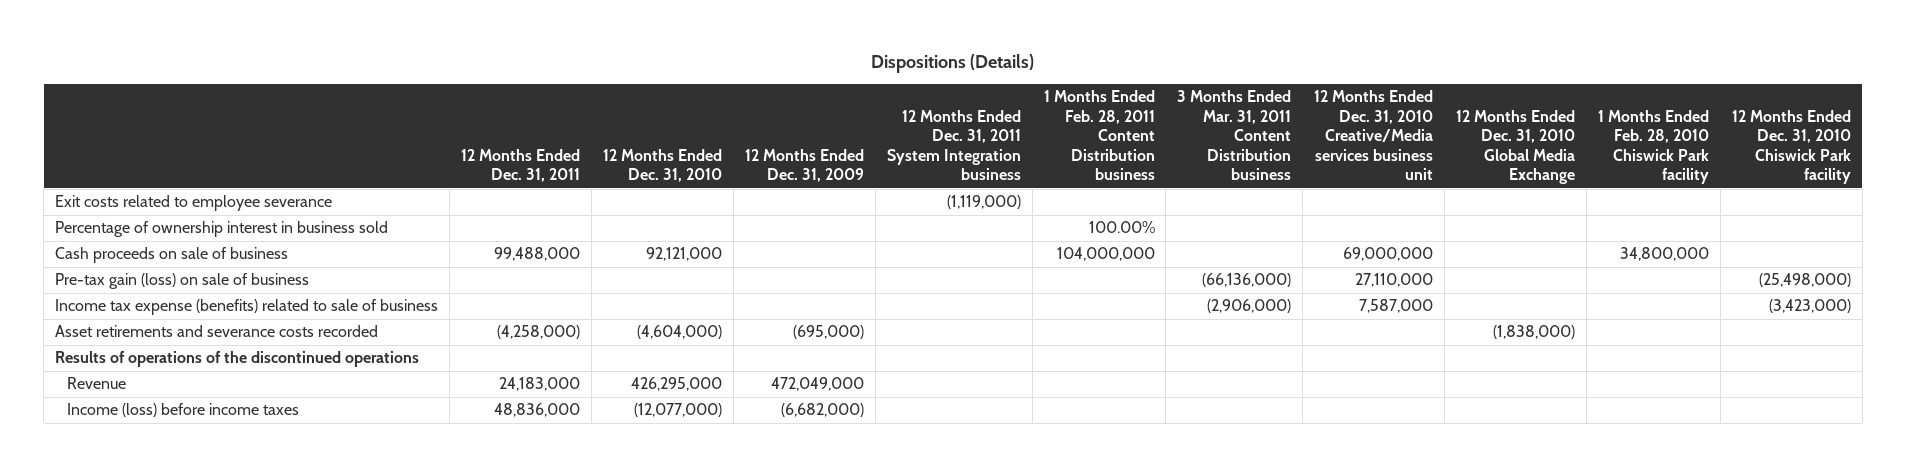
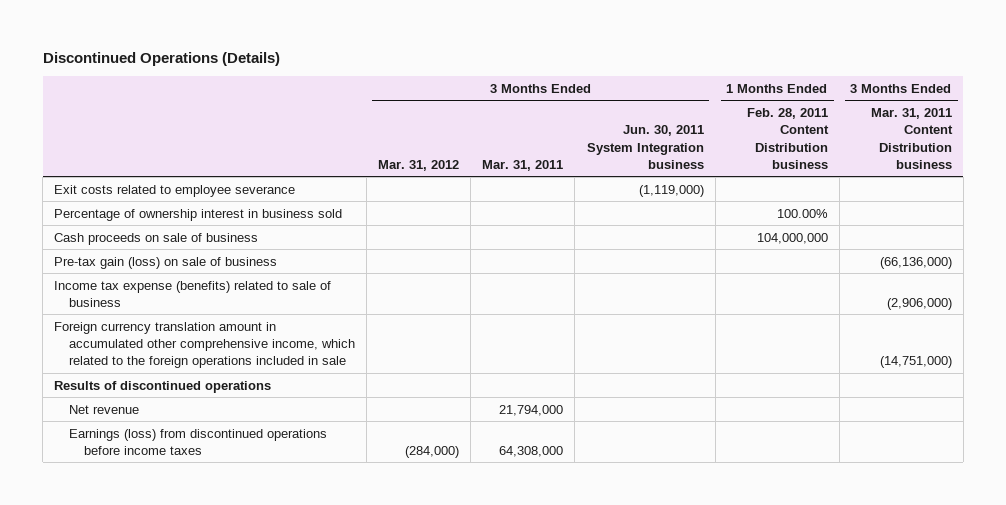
- Dispositions (Details)
+ Discontinued Operations (Details)
- | 12 Months Ended Dec. 31, 2011 | 12 Months Ended Dec. 31, 2010 | 12 Months Ended Dec. 31, 2009 | 12 Months Ended Dec. 31, 2011 System Integration business | 1 Months Ended Feb. 28, 2011 Content Distribution business | 3 Months Ended Mar. 31, 2011 Content Distribution business | 12 Months Ended Dec. 31, 2010 Creative/Media services business unit | 12 Months Ended Dec. 31, 2010 Global Media Exchange | 1 Months Ended Feb. 28, 2010 Chiswick Park facility | 12 Months Ended Dec. 31, 2010 Chiswick Park facility
+ | 3 Months Ended Mar. 31, 2012 | 3 Months Ended Mar. 31, 2011 | 3 Months Ended Jun. 30, 2011 System Integration business | 1 Months Ended Feb. 28, 2011 Content Distribution business | 3 Months Ended Mar. 31, 2011 Content Distribution business
- Asset retirements and severance costs recorded | (4,258,000) | (4,604,000) | (695,000) | | | | | (1,838,000) | |
- Results of operations of the discontinued operations
- Revenue | 24,183,000 | 426,295,000 | 472,049,000 | | | | | | |
- Income (loss) before income taxes | 48,836,000 | (12,077,000) | (6,682,000) | | | | | | |
+ Foreign currency translation amount in accumulated other comprehensive income, which related to the foreign operations included in sale | | | | | (14,751,000)
+ Results of discontinued operations
+ Net revenue | | 21,794,000 | | |
+ Earnings (loss) from discontinued operations before income taxes | (284,000) | 64,308,000 | | |

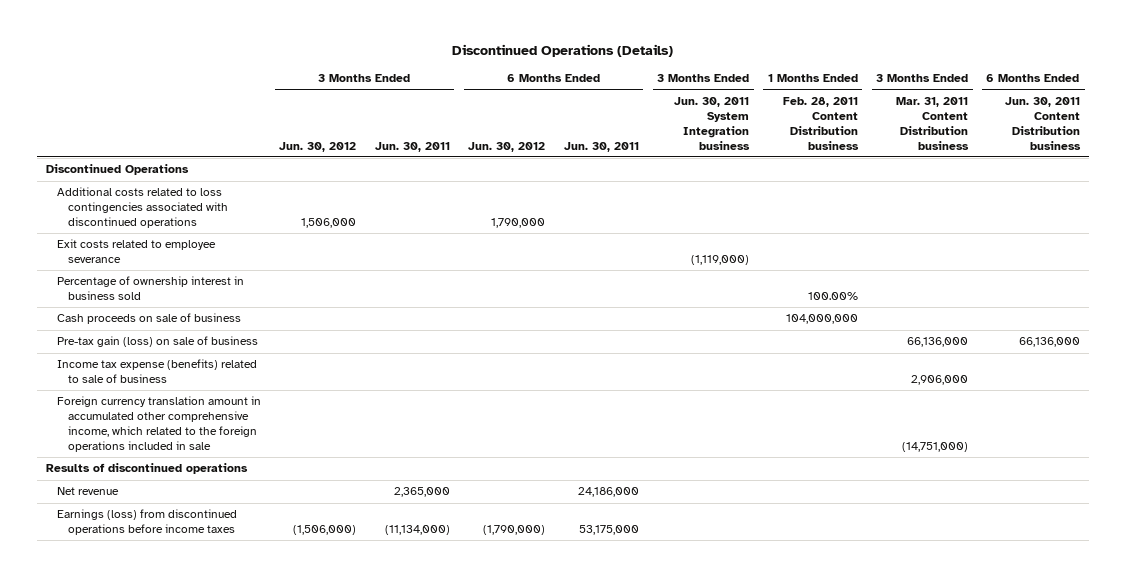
- | 3 Months Ended Mar. 31, 2012 | 3 Months Ended Mar. 31, 2011 | 3 Months Ended Jun. 30, 2011 System Integration business | 1 Months Ended Feb. 28, 2011 Content Distribution business | 3 Months Ended Mar. 31, 2011 Content Distribution business
+ | 3 Months Ended Jun. 30, 2012 | 3 Months Ended Jun. 30, 2011 | 6 Months Ended Jun. 30, 2012 | 6 Months Ended Jun. 30, 2011 | 3 Months Ended Jun. 30, 2011 System Integration business | 1 Months Ended Feb. 28, 2011 Content Distribution business | 3 Months Ended Mar. 31, 2011 Content Distribution business | 6 Months Ended Jun. 30, 2011 Content Distribution business
+ Discontinued Operations
+ Additional costs related to loss contingencies associated with discontinued operations | 1,506,000 | | 1,790,000 | | | | |
- Pre-tax gain (loss) on sale of business | | | | | (66,136,000)
- Income tax expense (benefits) related to sale of business | | | | | (2,906,000)
+ Pre-tax gain (loss) on sale of business | | | | | | | 66,136,000 | 66,136,000
+ Income tax expense (benefits) related to sale of business | | | | | | | 2,906,000 |

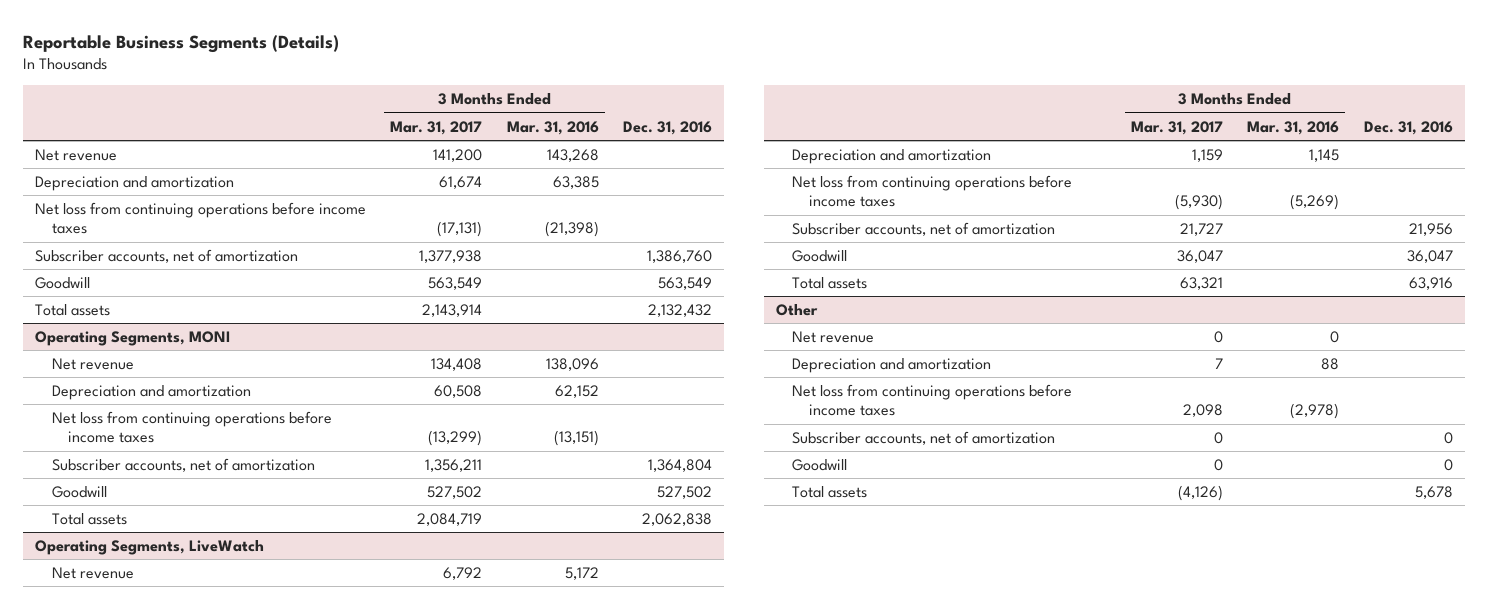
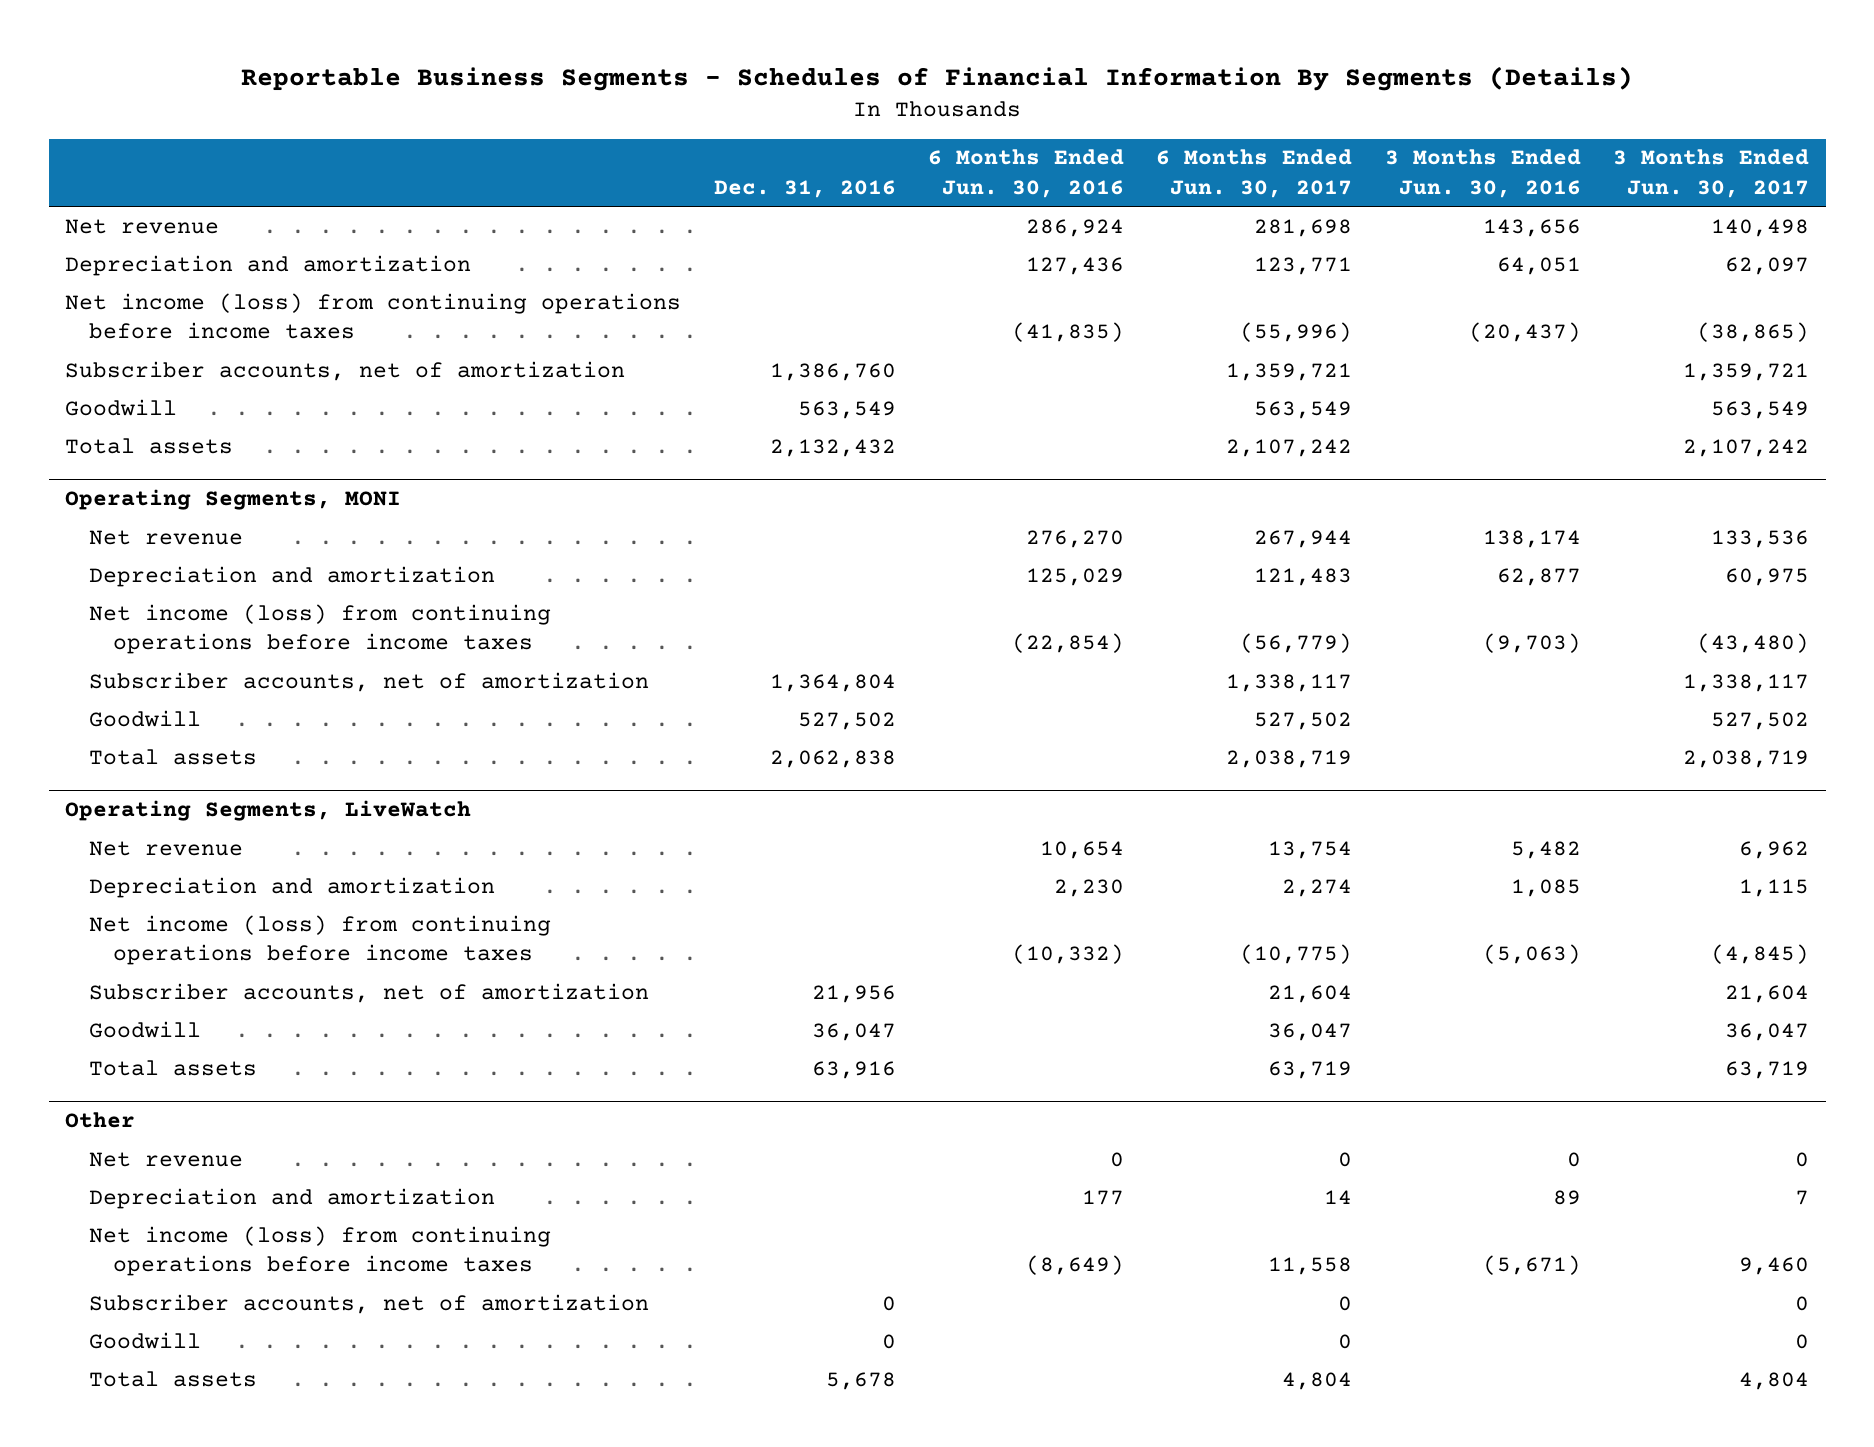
- Reportable Business Segments (Details)
+ Reportable Business Segments - Schedules of Financial Information By Segments (Details)
- | 3 Months Ended Mar. 31, 2017 | 3 Months Ended Mar. 31, 2016 | Dec. 31, 2016
+ | Dec. 31, 2016 | 6 Months Ended Jun. 30, 2016 | 6 Months Ended Jun. 30, 2017 | 3 Months Ended Jun. 30, 2016 | 3 Months Ended Jun. 30, 2017
- Net loss from continuing operations before income taxes | (17,131) | (21,398) |
+ Net income (loss) from continuing operations before income taxes | | (41,835) | (55,996) | (20,437) | (38,865)
@ Operating Segments, MONI
- Net loss from continuing operations before income taxes | (13,299) | (13,151) |
+ Net income (loss) from continuing operations before income taxes | | (22,854) | (56,779) | (9,703) | (43,480)
@ Operating Segments, LiveWatch
- Net loss from continuing operations before income taxes | (5,930) | (5,269) |
+ Net income (loss) from continuing operations before income taxes | | (10,332) | (10,775) | (5,063) | (4,845)
@ Other
- Net loss from continuing operations before income taxes | 2,098 | (2,978) |
+ Net income (loss) from continuing operations before income taxes | | (8,649) | 11,558 | (5,671) | 9,460

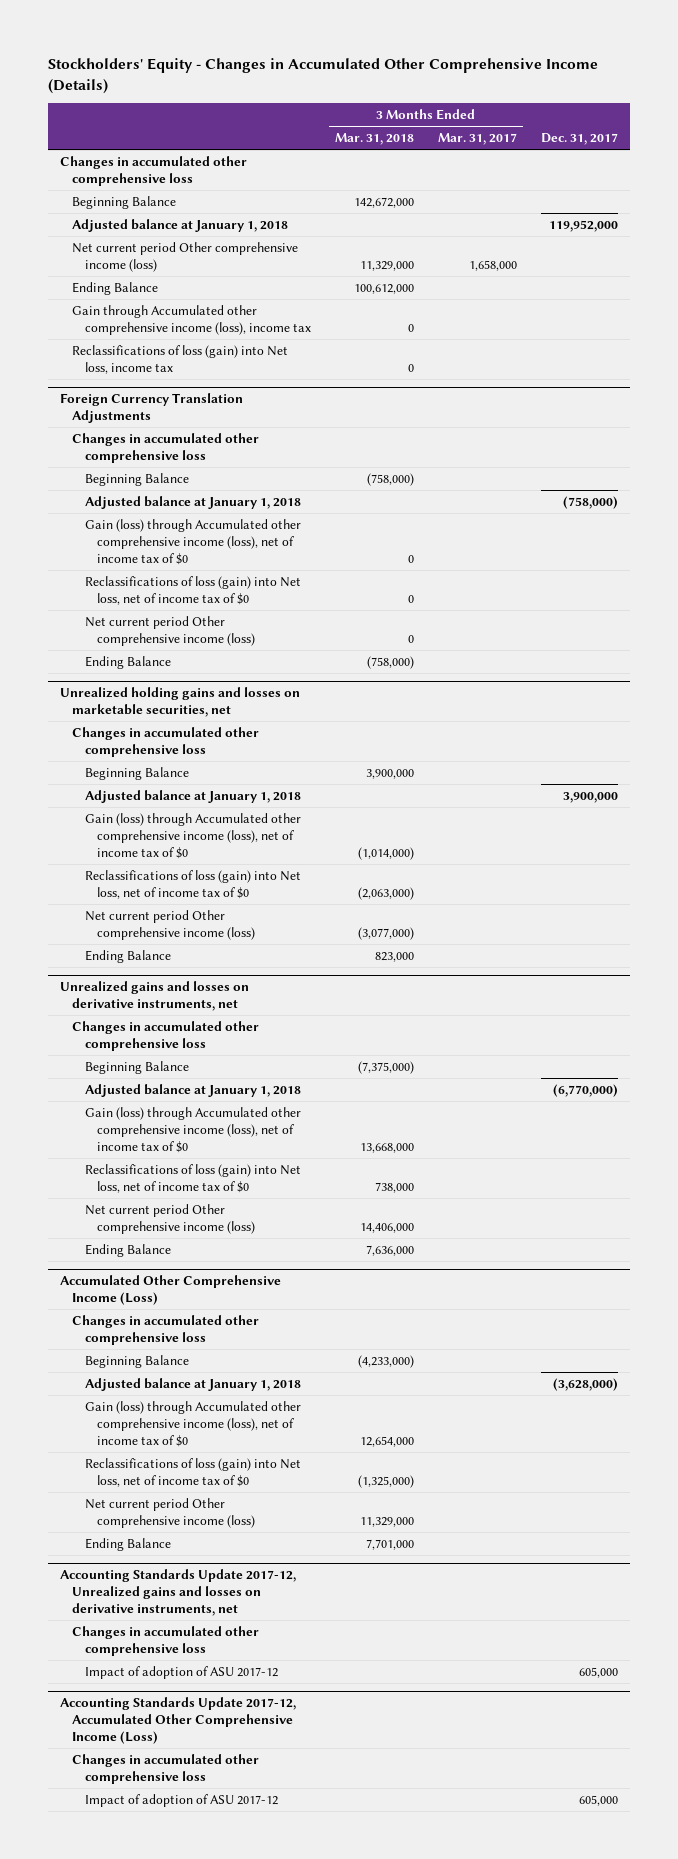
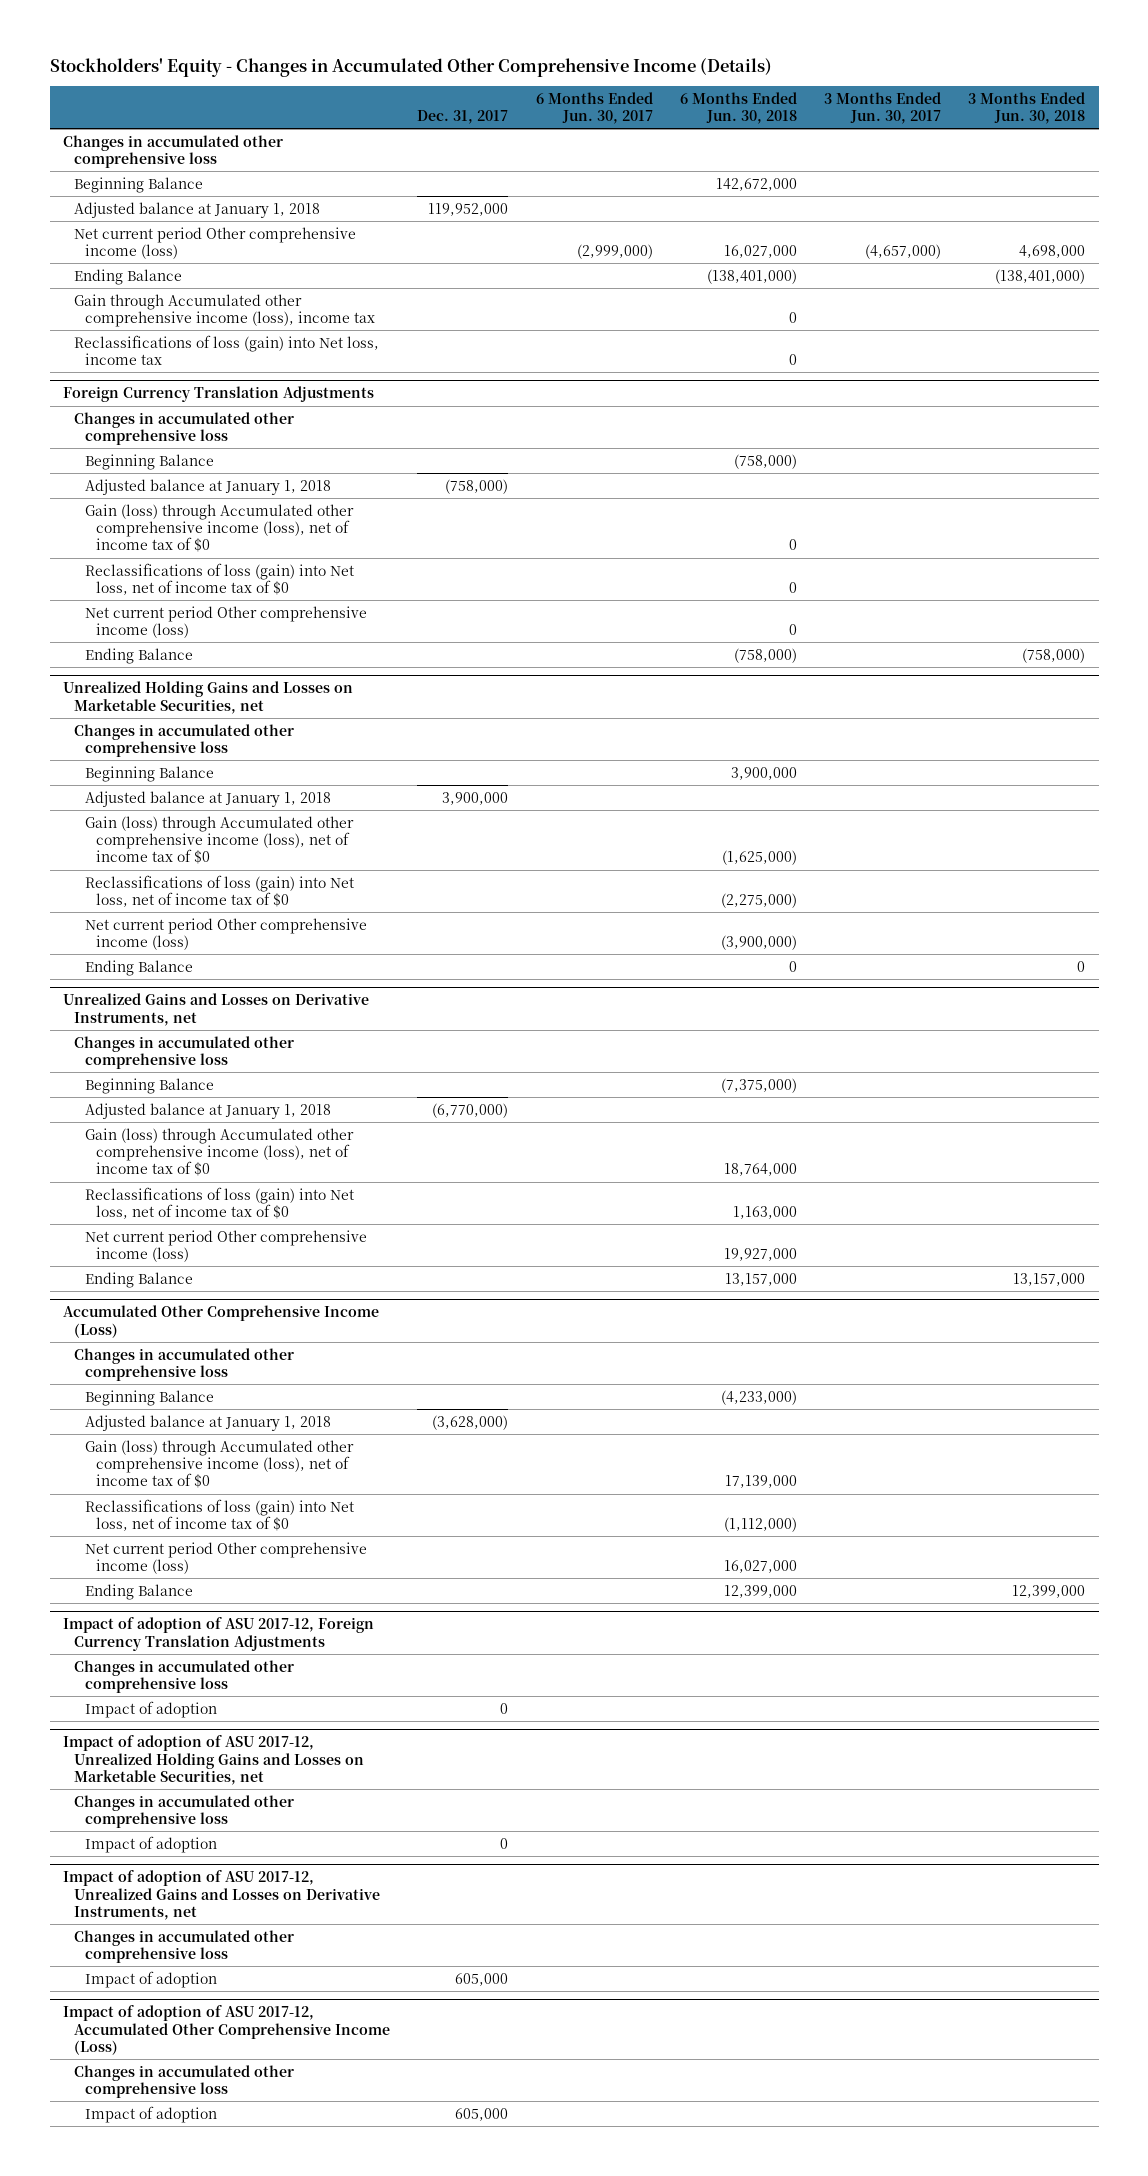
- | 3 Months Ended Mar. 31, 2018 | 3 Months Ended Mar. 31, 2017 | Dec. 31, 2017
+ | Dec. 31, 2017 | 6 Months Ended Jun. 30, 2017 | 6 Months Ended Jun. 30, 2018 | 3 Months Ended Jun. 30, 2017 | 3 Months Ended Jun. 30, 2018
- Unrealized holding gains and losses on marketable securities, net
+ Unrealized Holding Gains and Losses on Marketable Securities, net
- Unrealized gains and losses on derivative instruments, net
+ Unrealized Gains and Losses on Derivative Instruments, net
- Accounting Standards Update 2017-12, Unrealized gains and losses on derivative instruments, net
+ Impact of adoption of ASU 2017-12, Foreign Currency Translation Adjustments
+ Changes in accumulated other comprehensive loss
+ Impact of adoption | 0 | | | |
+ Impact of adoption of ASU 2017-12, Unrealized Holding Gains and Losses on Marketable Securities, net
+ Changes in accumulated other comprehensive loss
+ Impact of adoption | 0 | | | |
+ Impact of adoption of ASU 2017-12, Unrealized Gains and Losses on Derivative Instruments, net
- Impact of adoption of ASU 2017-12 | | | 605,000
- Accounting Standards Update 2017-12, Accumulated Other Comprehensive Income (Loss)
+ Impact of adoption | 605,000 | | | |
+ Impact of adoption of ASU 2017-12, Accumulated Other Comprehensive Income (Loss)
- Impact of adoption of ASU 2017-12 | | | 605,000
+ Impact of adoption | 605,000 | | | |

